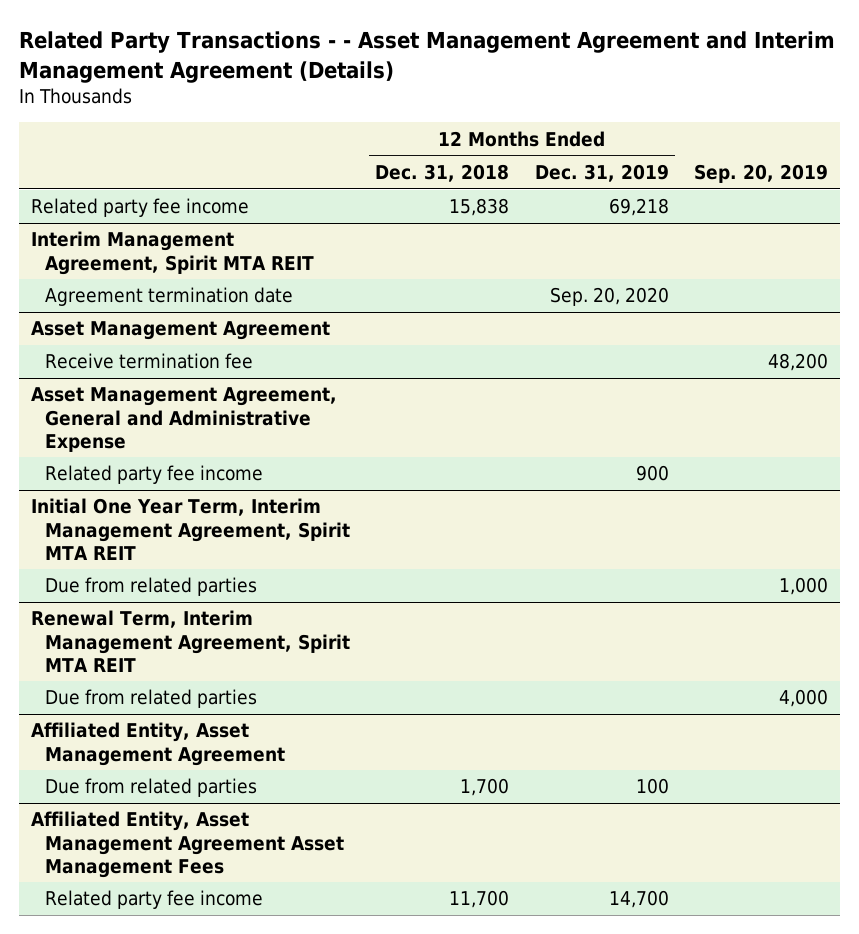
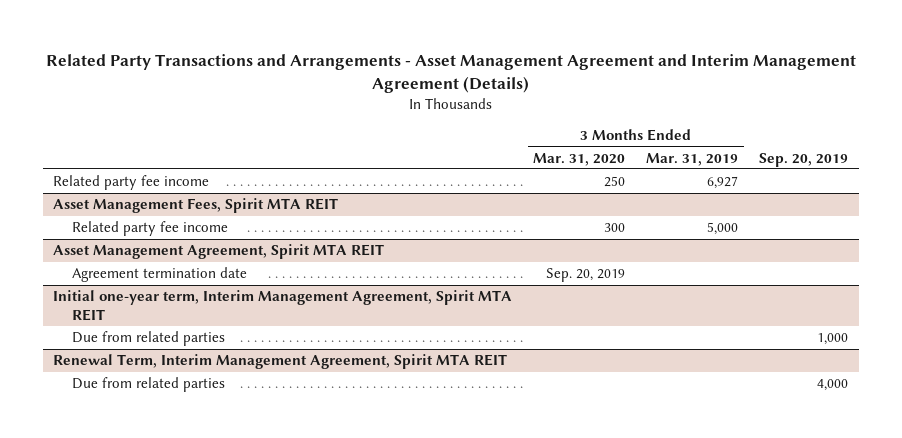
- Related Party Transactions - - Asset Management Agreement and Interim Management Agreement (Details)
+ Related Party Transactions and Arrangements - Asset Management Agreement and Interim Management Agreement (Details)
- | 12 Months Ended Dec. 31, 2018 | 12 Months Ended Dec. 31, 2019 | Sep. 20, 2019
+ | 3 Months Ended Mar. 31, 2020 | 3 Months Ended Mar. 31, 2019 | Sep. 20, 2019
- Interim Management Agreement, Spirit MTA REIT
+ Asset Management Fees, Spirit MTA REIT
+ Related party fee income | 300 | 5,000 |
+ Asset Management Agreement, Spirit MTA REIT
- Asset Management Agreement
- Receive termination fee | | | 48,200
- Asset Management Agreement, General and Administrative Expense
- Related party fee income | | 900 |
- Initial One Year Term, Interim Management Agreement, Spirit MTA REIT
+ Initial one-year term, Interim Management Agreement, Spirit MTA REIT
- Affiliated Entity, Asset Management Agreement
- Due from related parties | 1,700 | 100 |
- Affiliated Entity, Asset Management Agreement Asset Management Fees
- Related party fee income | 11,700 | 14,700 |

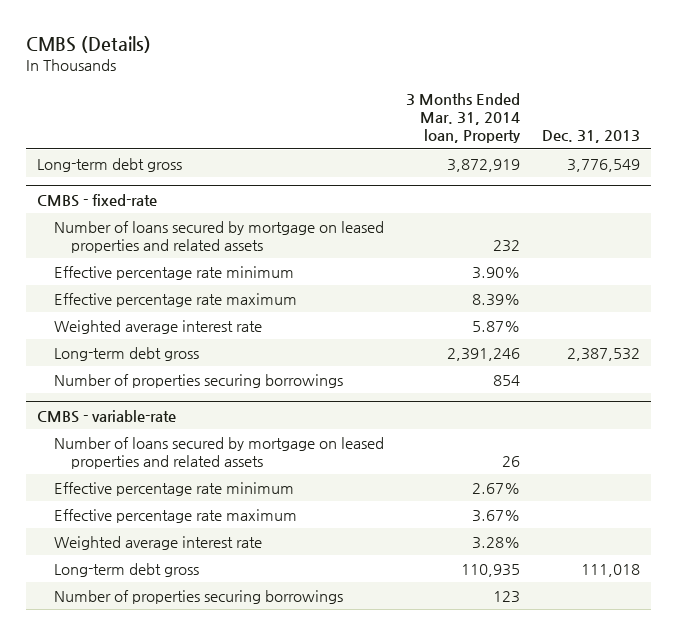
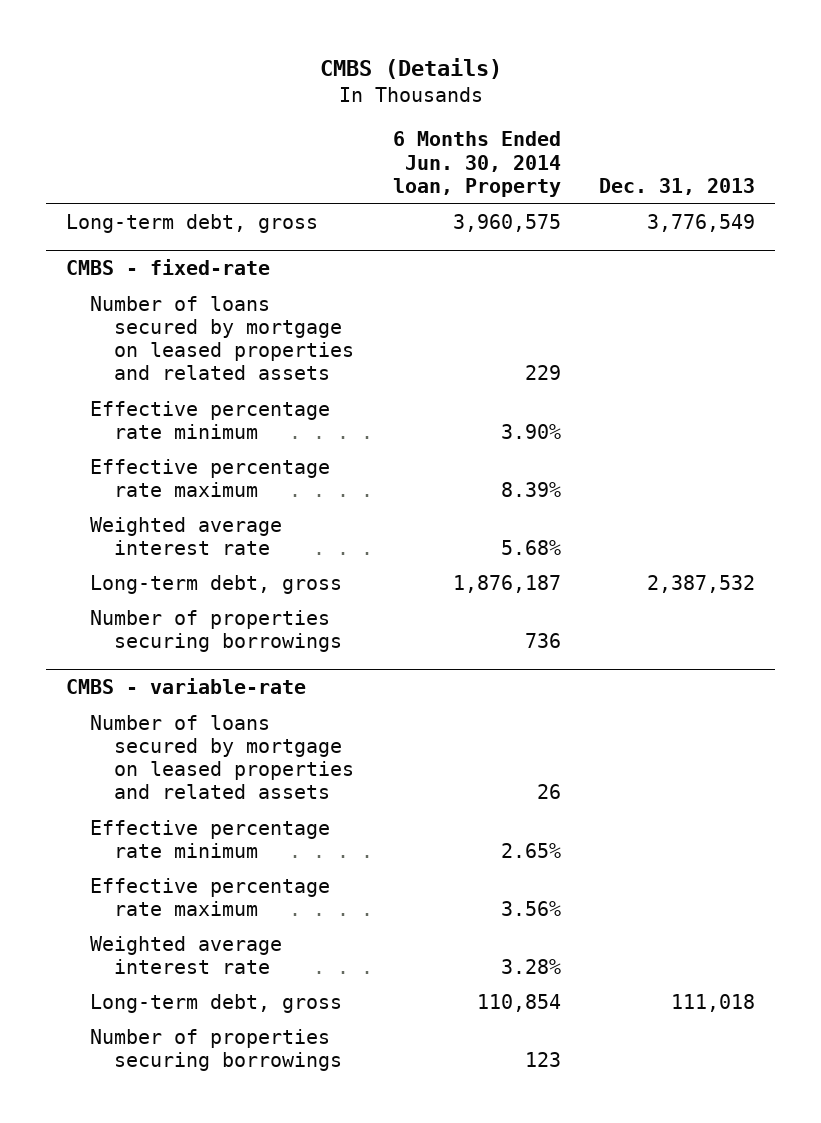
- | 3 Months Ended Mar. 31, 2014 loan, Property | Dec. 31, 2013
+ | 6 Months Ended Jun. 30, 2014 loan, Property | Dec. 31, 2013
- Long-term debt gross | 3,872,919 | 3,776,549
+ Long-term debt, gross | 3,960,575 | 3,776,549
@ CMBS - fixed-rate
- Long-term debt gross | 2,391,246 | 2,387,532
+ Long-term debt, gross | 1,876,187 | 2,387,532
@ CMBS - variable-rate
- Long-term debt gross | 110,935 | 111,018
+ Long-term debt, gross | 110,854 | 111,018

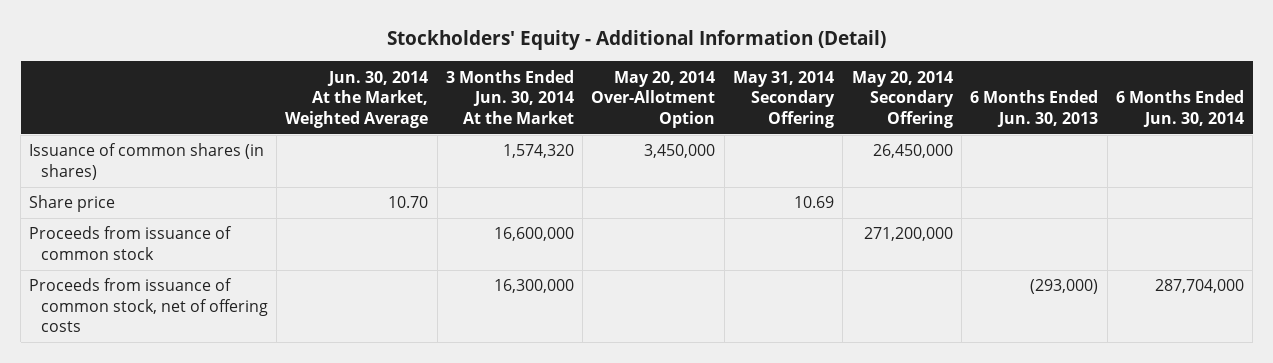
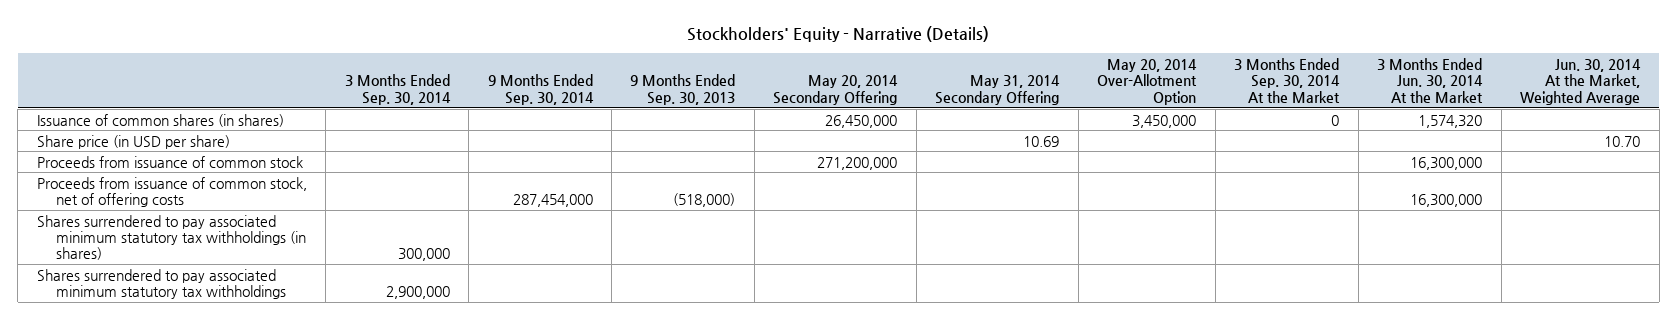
- Stockholders' Equity - Additional Information (Detail)
+ Stockholders' Equity - Narrative (Details)
- | Jun. 30, 2014 At the Market, Weighted Average | 3 Months Ended Jun. 30, 2014 At the Market | May 20, 2014 Over-Allotment Option | May 31, 2014 Secondary Offering | May 20, 2014 Secondary Offering | 6 Months Ended Jun. 30, 2013 | 6 Months Ended Jun. 30, 2014
+ | 3 Months Ended Sep. 30, 2014 | 9 Months Ended Sep. 30, 2014 | 9 Months Ended Sep. 30, 2013 | May 20, 2014 Secondary Offering | May 31, 2014 Secondary Offering | May 20, 2014 Over-Allotment Option | 3 Months Ended Sep. 30, 2014 At the Market | 3 Months Ended Jun. 30, 2014 At the Market | Jun. 30, 2014 At the Market, Weighted Average
- Share price | 10.70 | | | 10.69 | | |
- Proceeds from issuance of common stock | | 16,600,000 | | | 271,200,000 | |
+ Share price (in USD per share) | | | | | 10.69 | | | | 10.70
+ Proceeds from issuance of common stock | | | | 271,200,000 | | | | 16,300,000 |
+ Shares surrendered to pay associated minimum statutory tax withholdings (in shares) | 300,000 | | | | | | | |
+ Shares surrendered to pay associated minimum statutory tax withholdings | 2,900,000 | | | | | | | |

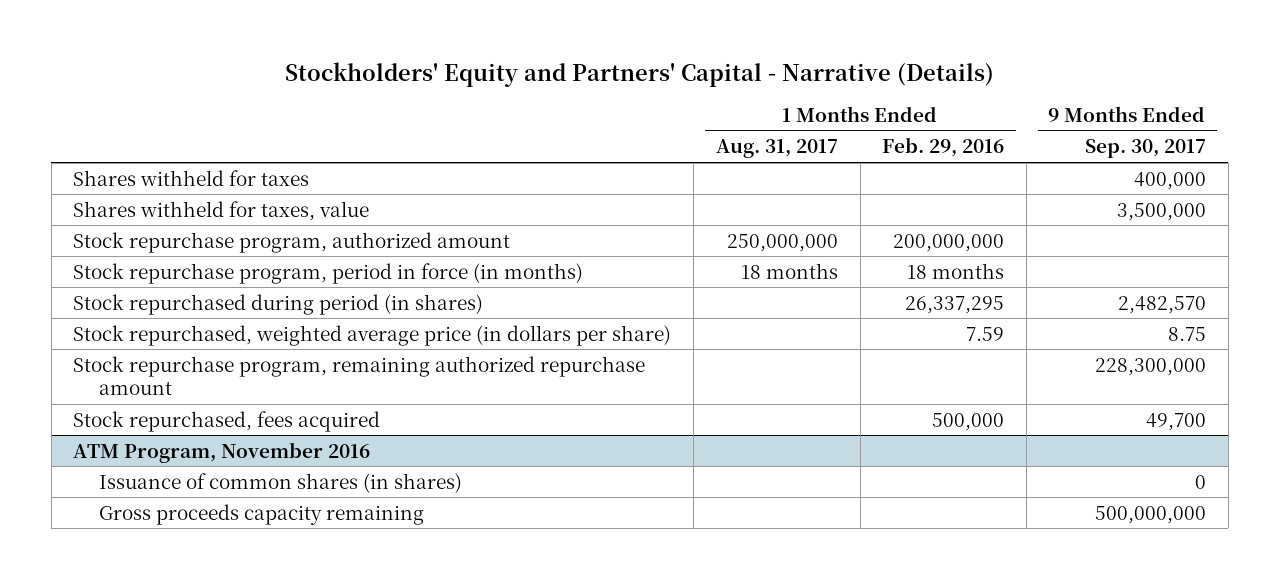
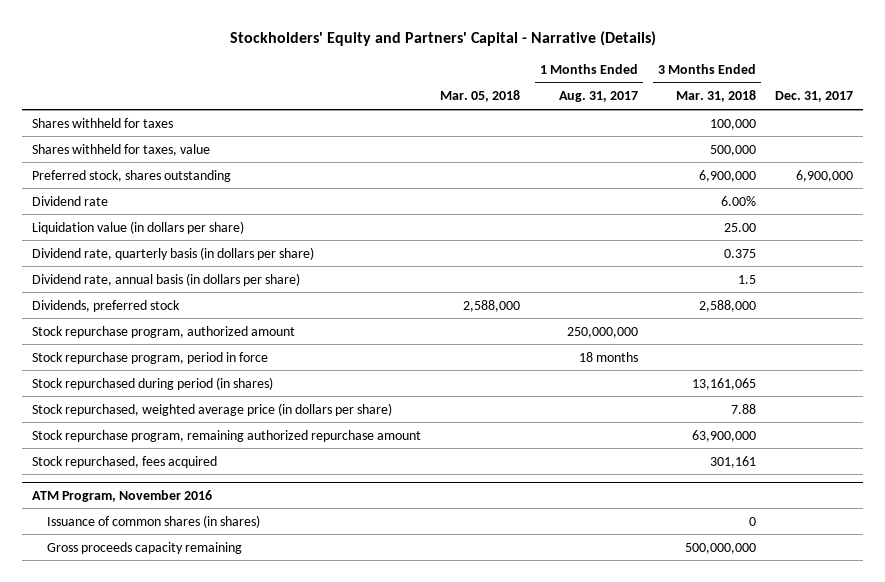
- | 1 Months Ended Aug. 31, 2017 | 1 Months Ended Feb. 29, 2016 | 9 Months Ended Sep. 30, 2017
+ | Mar. 05, 2018 | 1 Months Ended Aug. 31, 2017 | 3 Months Ended Mar. 31, 2018 | Dec. 31, 2017
+ Preferred stock, shares outstanding | | | 6,900,000 | 6,900,000
+ Dividend rate | | | 6.00% |
+ Liquidation value (in dollars per share) | | | 25.00 |
+ Dividend rate, quarterly basis (in dollars per share) | | | 0.375 |
+ Dividend rate, annual basis (in dollars per share) | | | 1.5 |
+ Dividends, preferred stock | 2,588,000 | | 2,588,000 |
- Stock repurchase program, period in force (in months) | 18 months | 18 months |
+ Stock repurchase program, period in force | | 18 months | |

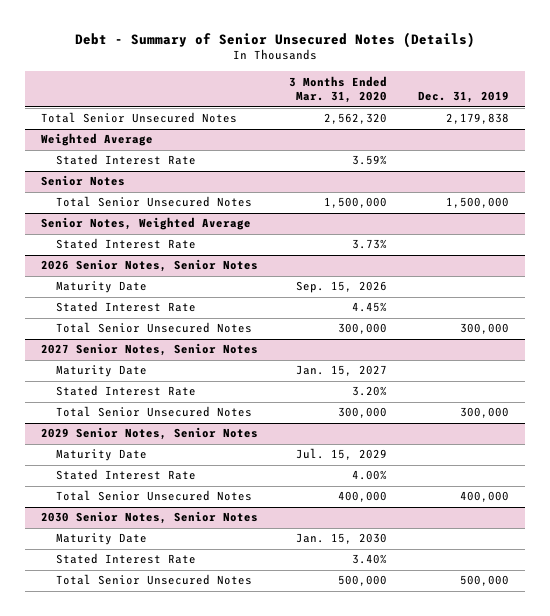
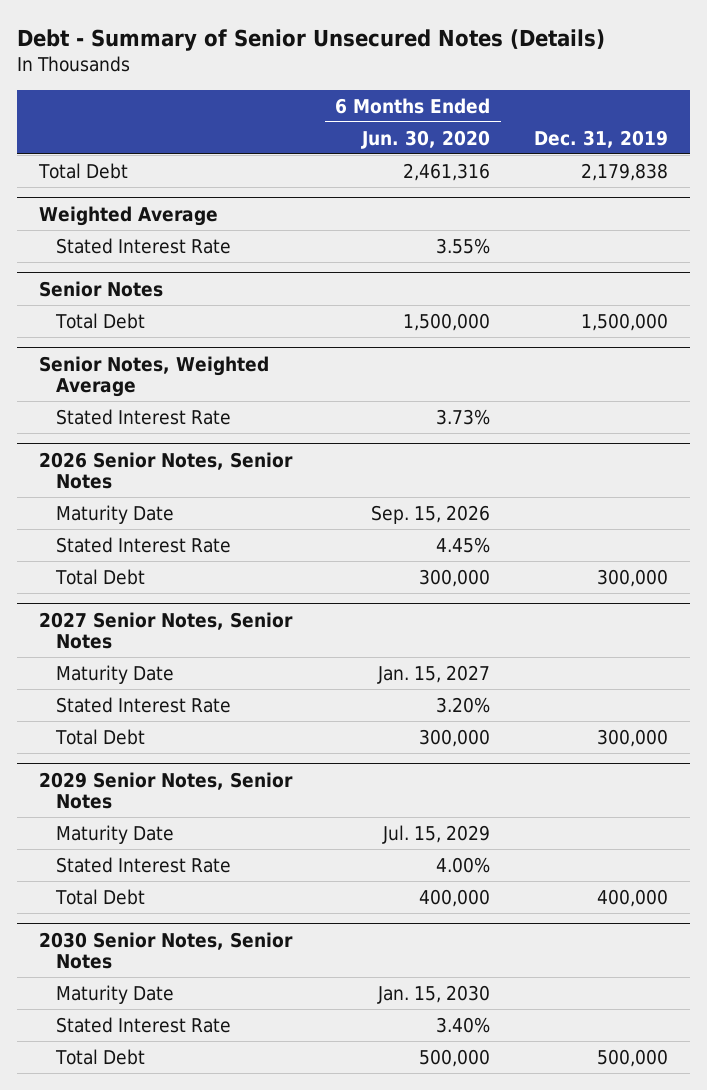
- | 3 Months Ended Mar. 31, 2020 | Dec. 31, 2019
+ | 6 Months Ended Jun. 30, 2020 | Dec. 31, 2019
- Total Senior Unsecured Notes | 2,562,320 | 2,179,838
+ Total Debt | 2,461,316 | 2,179,838
@ Senior Notes
- Total Senior Unsecured Notes | 1,500,000 | 1,500,000
+ Total Debt | 1,500,000 | 1,500,000
@ 2026 Senior Notes, Senior Notes
- Total Senior Unsecured Notes | 300,000 | 300,000
+ Total Debt | 300,000 | 300,000
@ 2027 Senior Notes, Senior Notes
- Total Senior Unsecured Notes | 300,000 | 300,000
+ Total Debt | 300,000 | 300,000
@ 2029 Senior Notes, Senior Notes
- Total Senior Unsecured Notes | 400,000 | 400,000
+ Total Debt | 400,000 | 400,000
@ 2030 Senior Notes, Senior Notes
- Total Senior Unsecured Notes | 500,000 | 500,000
+ Total Debt | 500,000 | 500,000

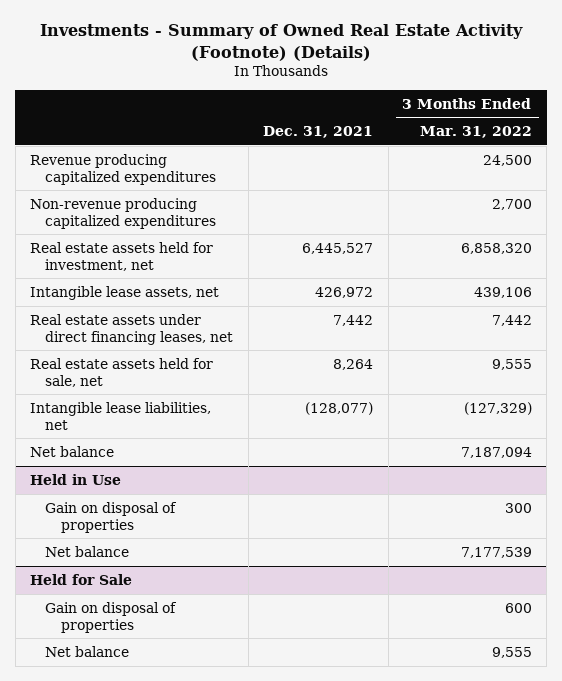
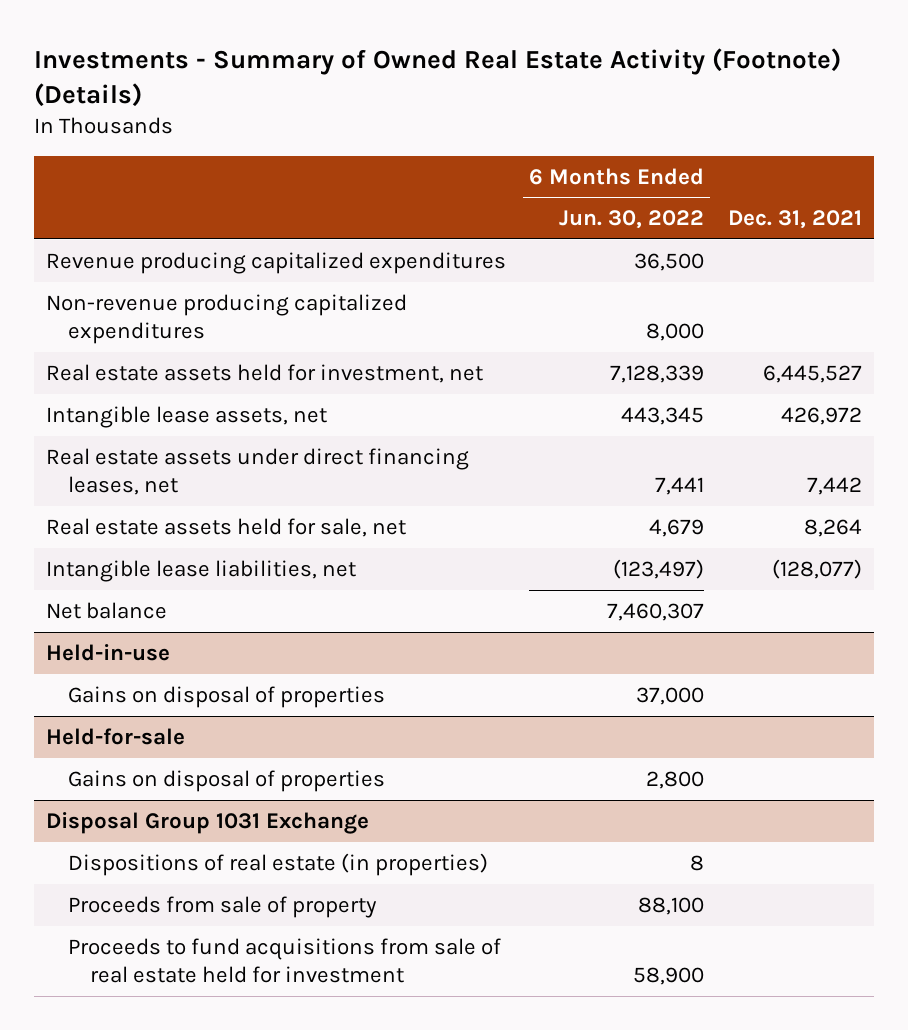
- | Dec. 31, 2021 | 3 Months Ended Mar. 31, 2022
+ | 6 Months Ended Jun. 30, 2022 | Dec. 31, 2021
- Held in Use
- Gain on disposal of properties | | 300
- Net balance | | 7,177,539
- Held for Sale
- Gain on disposal of properties | | 600
- Net balance | | 9,555
+ Held-in-use
+ Gains on disposal of properties | 37,000 |
+ Held-for-sale
+ Gains on disposal of properties | 2,800 |
+ Disposal Group 1031 Exchange
+ Dispositions of real estate (in properties) | 8 |
+ Proceeds from sale of property | 88,100 |
+ Proceeds to fund acquisitions from sale of real estate held for investment | 58,900 |

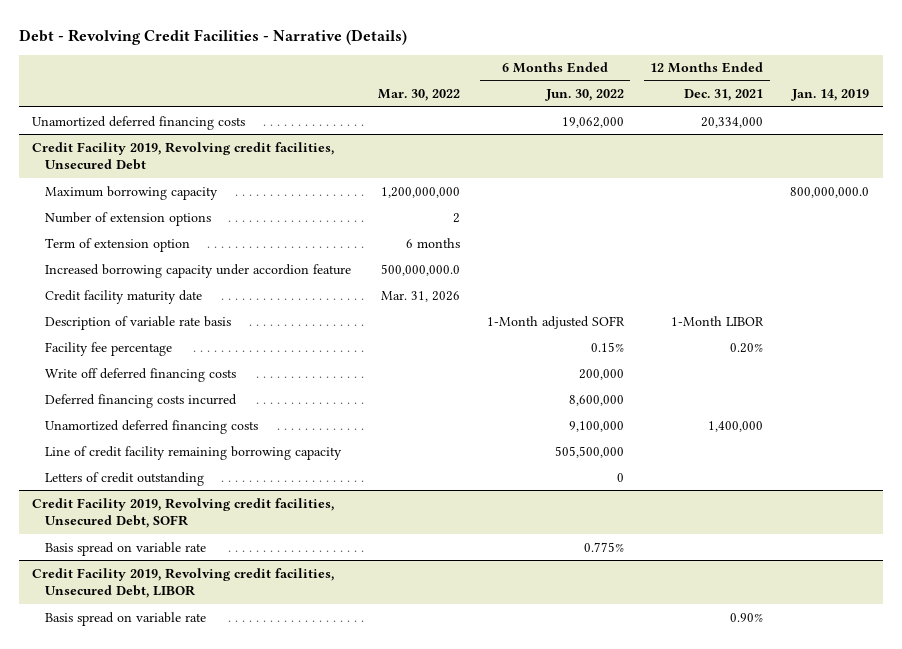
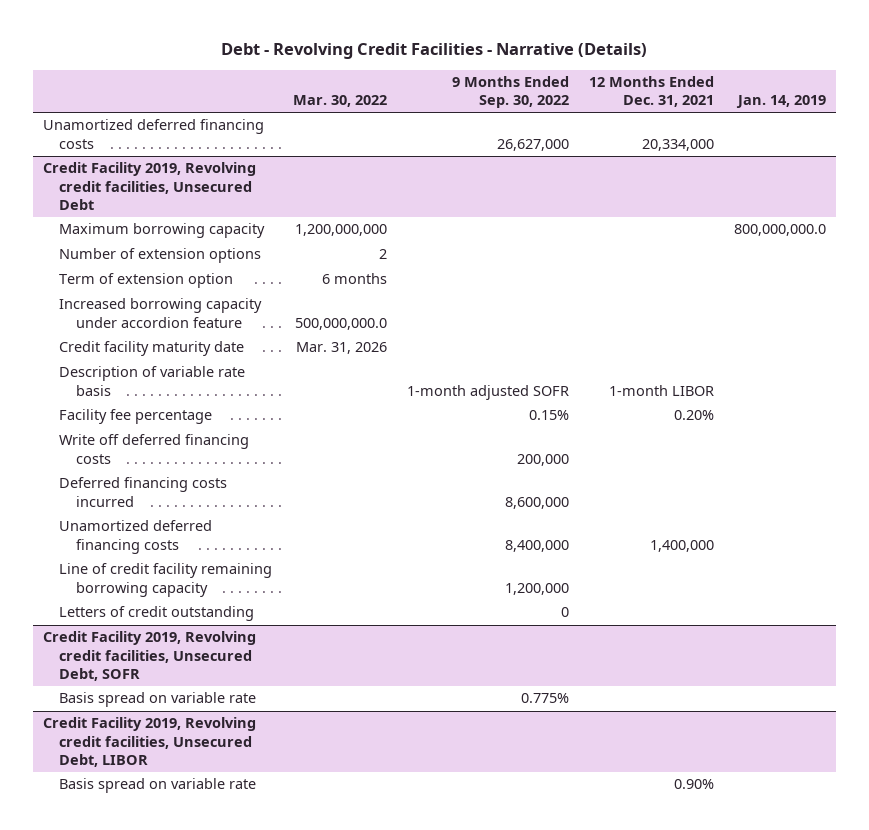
- | Mar. 30, 2022 | 6 Months Ended Jun. 30, 2022 | 12 Months Ended Dec. 31, 2021 | Jan. 14, 2019
+ | Mar. 30, 2022 | 9 Months Ended Sep. 30, 2022 | 12 Months Ended Dec. 31, 2021 | Jan. 14, 2019
@ Credit Facility 2019, Revolving credit facilities, Unsecured Debt
- Description of variable rate basis | | 1-Month adjusted SOFR | 1-Month LIBOR |
+ Description of variable rate basis | | 1-month adjusted SOFR | 1-month LIBOR |

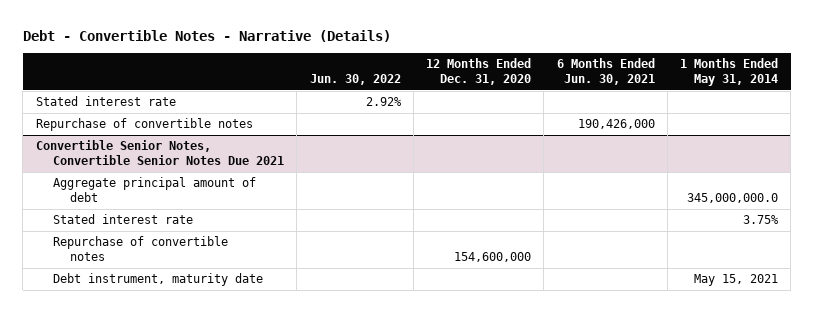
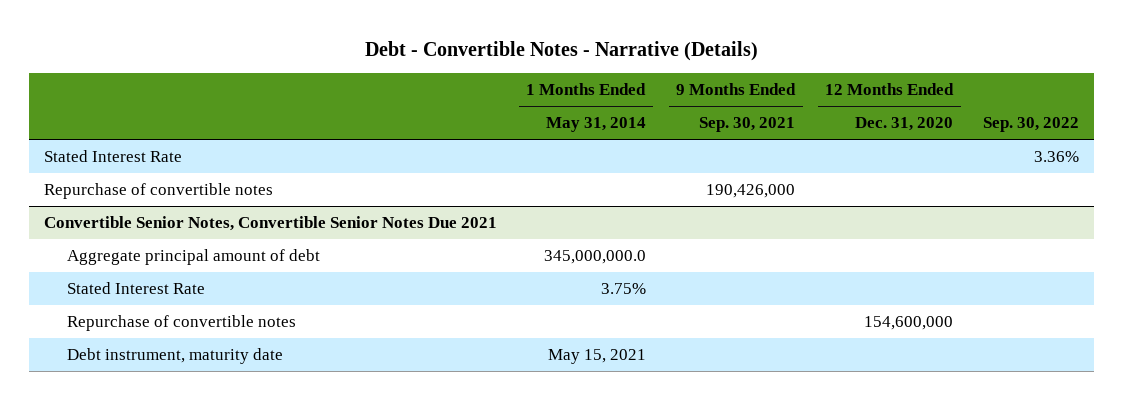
- | Jun. 30, 2022 | 12 Months Ended Dec. 31, 2020 | 6 Months Ended Jun. 30, 2021 | 1 Months Ended May 31, 2014
+ | 1 Months Ended May 31, 2014 | 9 Months Ended Sep. 30, 2021 | 12 Months Ended Dec. 31, 2020 | Sep. 30, 2022
- Stated interest rate | 2.92% | | |
+ Stated Interest Rate | | | | 3.36%
@ Convertible Senior Notes, Convertible Senior Notes Due 2021
- Stated interest rate | | | | 3.75%
+ Stated Interest Rate | 3.75% | | |

